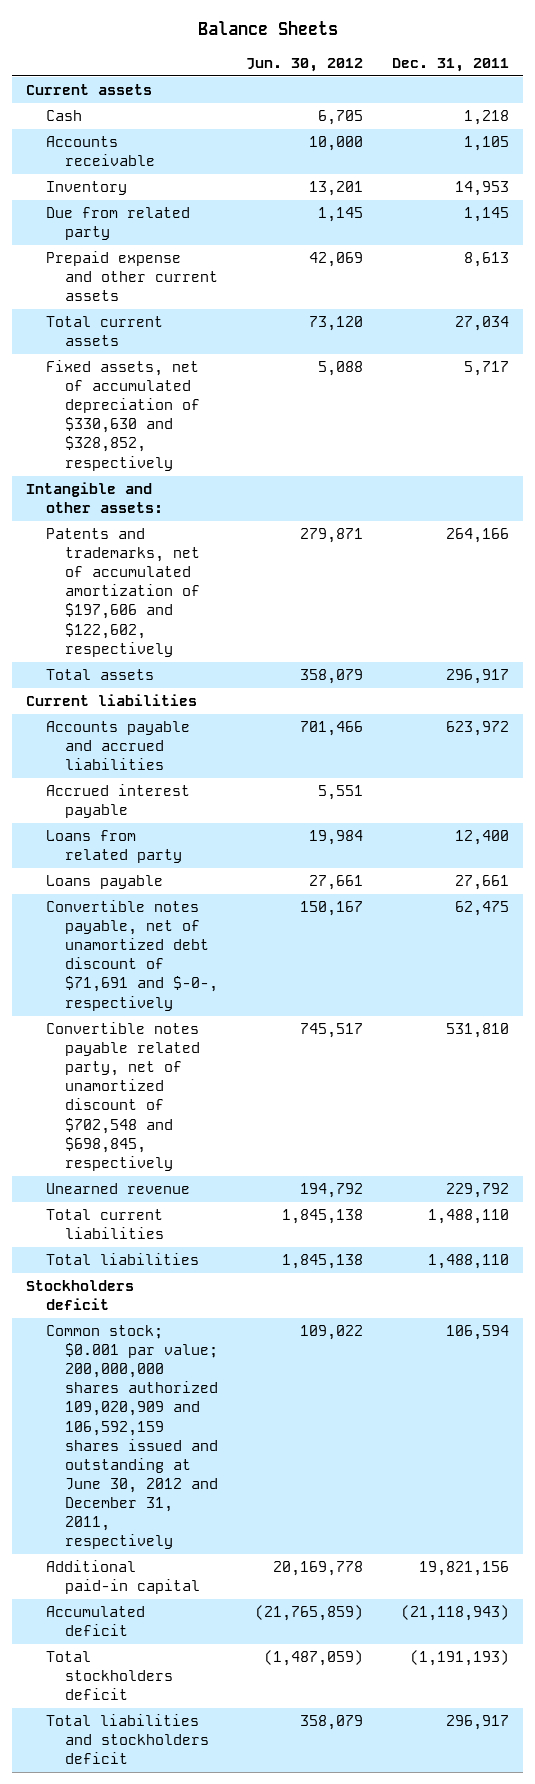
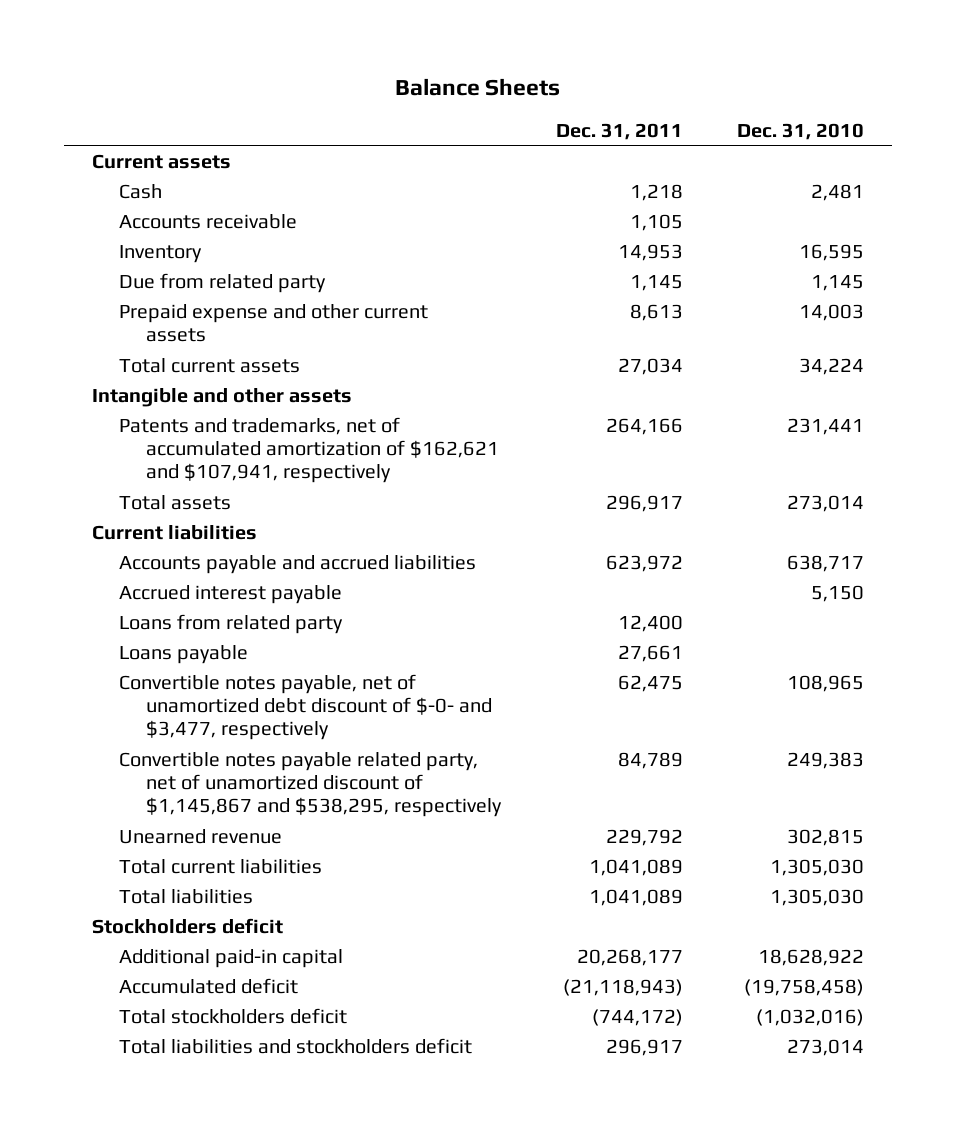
- | Jun. 30, 2012 | Dec. 31, 2011
+ | Dec. 31, 2011 | Dec. 31, 2010
- Fixed assets, net of accumulated depreciation of $330,630 and $328,852, respectively | 5,088 | 5,717
- Intangible and other assets:
- Patents and trademarks, net of accumulated amortization of $197,606 and $122,602, respectively | 279,871 | 264,166
+ Intangible and other assets
+ Patents and trademarks, net of accumulated amortization of $162,621 and $107,941, respectively | 264,166 | 231,441
- Convertible notes payable, net of unamortized debt discount of $71,691 and $-0-, respectively | 150,167 | 62,475
- Convertible notes payable related party, net of unamortized discount of $702,548 and $698,845, respectively | 745,517 | 531,810
+ Convertible notes payable, net of unamortized debt discount of $-0- and $3,477, respectively | 62,475 | 108,965
+ Convertible notes payable related party, net of unamortized discount of $1,145,867 and $538,295, respectively | 84,789 | 249,383
- Total current liabilities | 1,845,138 | 1,488,110
- Total liabilities | 1,845,138 | 1,488,110
+ Total current liabilities | 1,041,089 | 1,305,030
+ Total liabilities | 1,041,089 | 1,305,030
- Common stock; $0.001 par value; 200,000,000 shares authorized 109,020,909 and 106,592,159 shares issued and outstanding at June 30, 2012 and December 31, 2011, respectively | 109,022 | 106,594
- Additional paid-in capital | 20,169,778 | 19,821,156
+ Additional paid-in capital | 20,268,177 | 18,628,922
- Total stockholders deficit | (1,487,059) | (1,191,193)
+ Total stockholders deficit | (744,172) | (1,032,016)

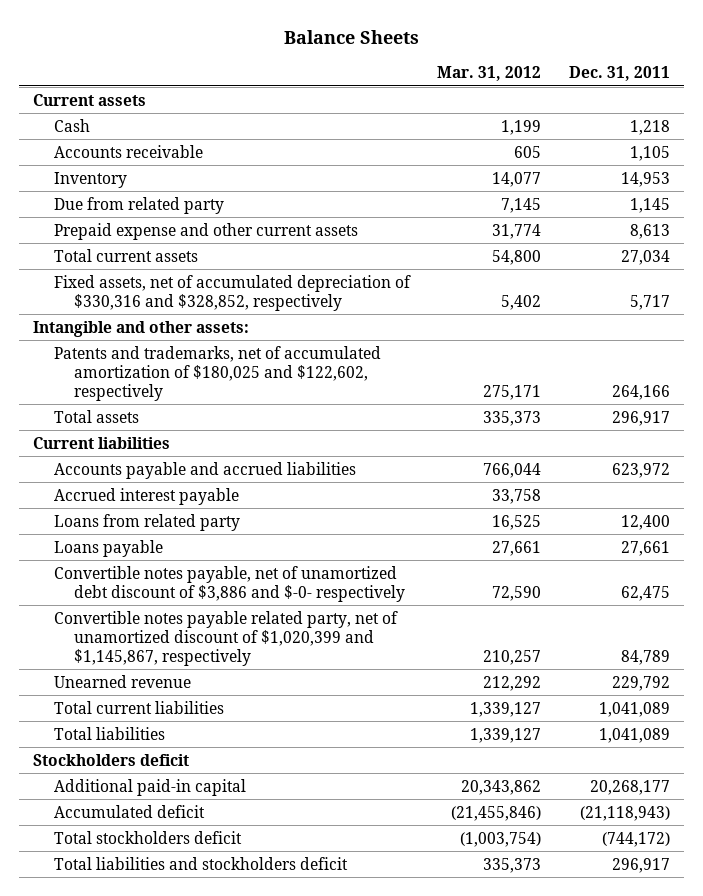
- | Dec. 31, 2011 | Dec. 31, 2010
+ | Mar. 31, 2012 | Dec. 31, 2011
- Intangible and other assets
- Patents and trademarks, net of accumulated amortization of $162,621 and $107,941, respectively | 264,166 | 231,441
+ Fixed assets, net of accumulated depreciation of $330,316 and $328,852, respectively | 5,402 | 5,717
+ Intangible and other assets:
+ Patents and trademarks, net of accumulated amortization of $180,025 and $122,602, respectively | 275,171 | 264,166
- Convertible notes payable, net of unamortized debt discount of $-0- and $3,477, respectively | 62,475 | 108,965
- Convertible notes payable related party, net of unamortized discount of $1,145,867 and $538,295, respectively | 84,789 | 249,383
+ Convertible notes payable, net of unamortized debt discount of $3,886 and $-0- respectively | 72,590 | 62,475
+ Convertible notes payable related party, net of unamortized discount of $1,020,399 and $1,145,867, respectively | 210,257 | 84,789

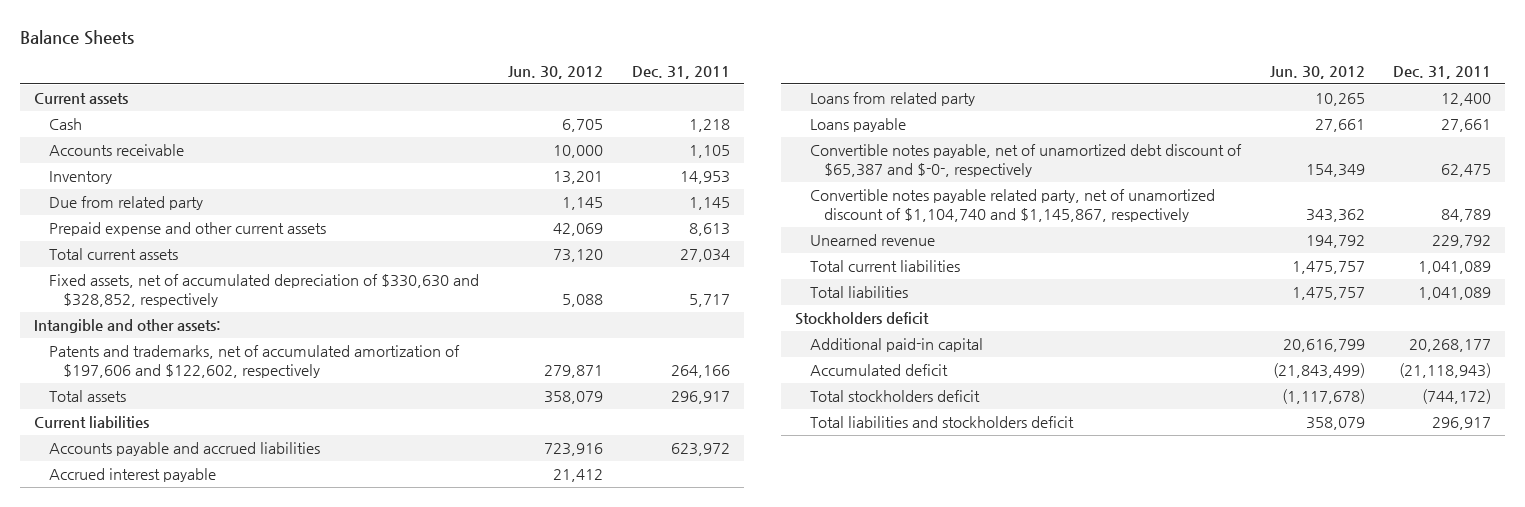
- | Mar. 31, 2012 | Dec. 31, 2011
+ | Jun. 30, 2012 | Dec. 31, 2011
- Fixed assets, net of accumulated depreciation of $330,316 and $328,852, respectively | 5,402 | 5,717
+ Fixed assets, net of accumulated depreciation of $330,630 and $328,852, respectively | 5,088 | 5,717
- Patents and trademarks, net of accumulated amortization of $180,025 and $122,602, respectively | 275,171 | 264,166
+ Patents and trademarks, net of accumulated amortization of $197,606 and $122,602, respectively | 279,871 | 264,166
- Convertible notes payable, net of unamortized debt discount of $3,886 and $-0- respectively | 72,590 | 62,475
- Convertible notes payable related party, net of unamortized discount of $1,020,399 and $1,145,867, respectively | 210,257 | 84,789
+ Convertible notes payable, net of unamortized debt discount of $65,387 and $-0-, respectively | 154,349 | 62,475
+ Convertible notes payable related party, net of unamortized discount of $1,104,740 and $1,145,867, respectively | 343,362 | 84,789

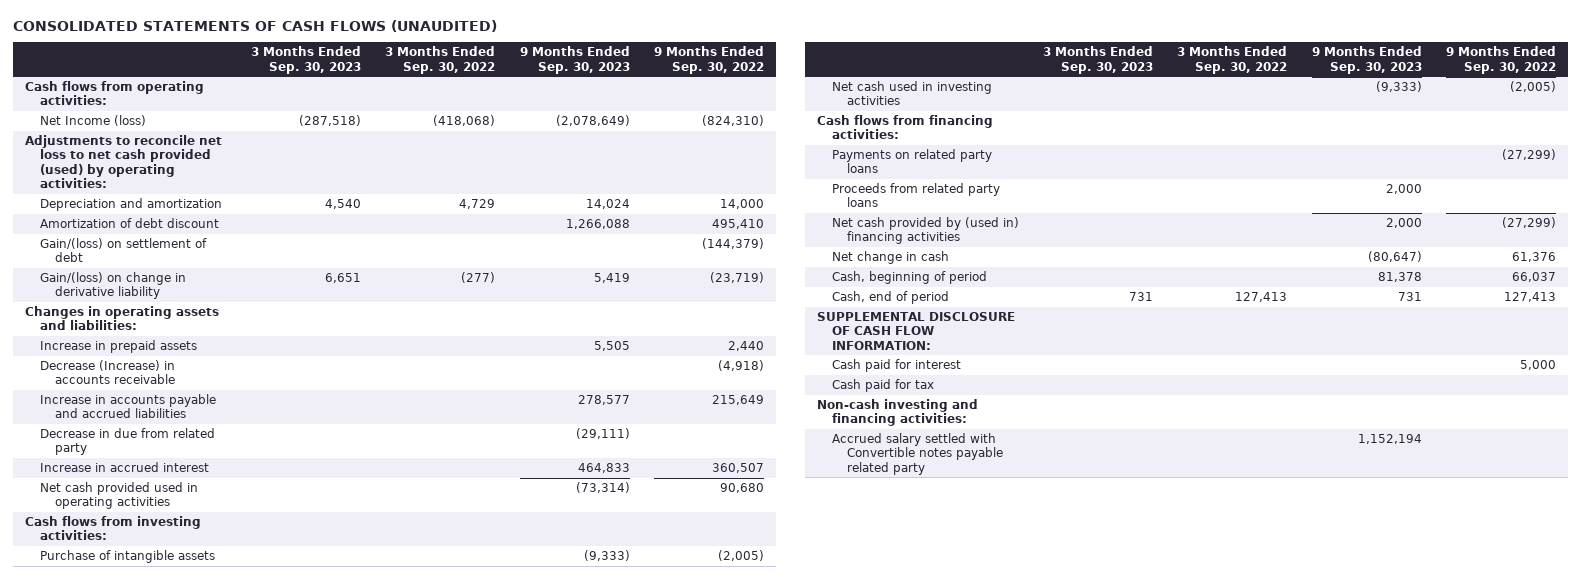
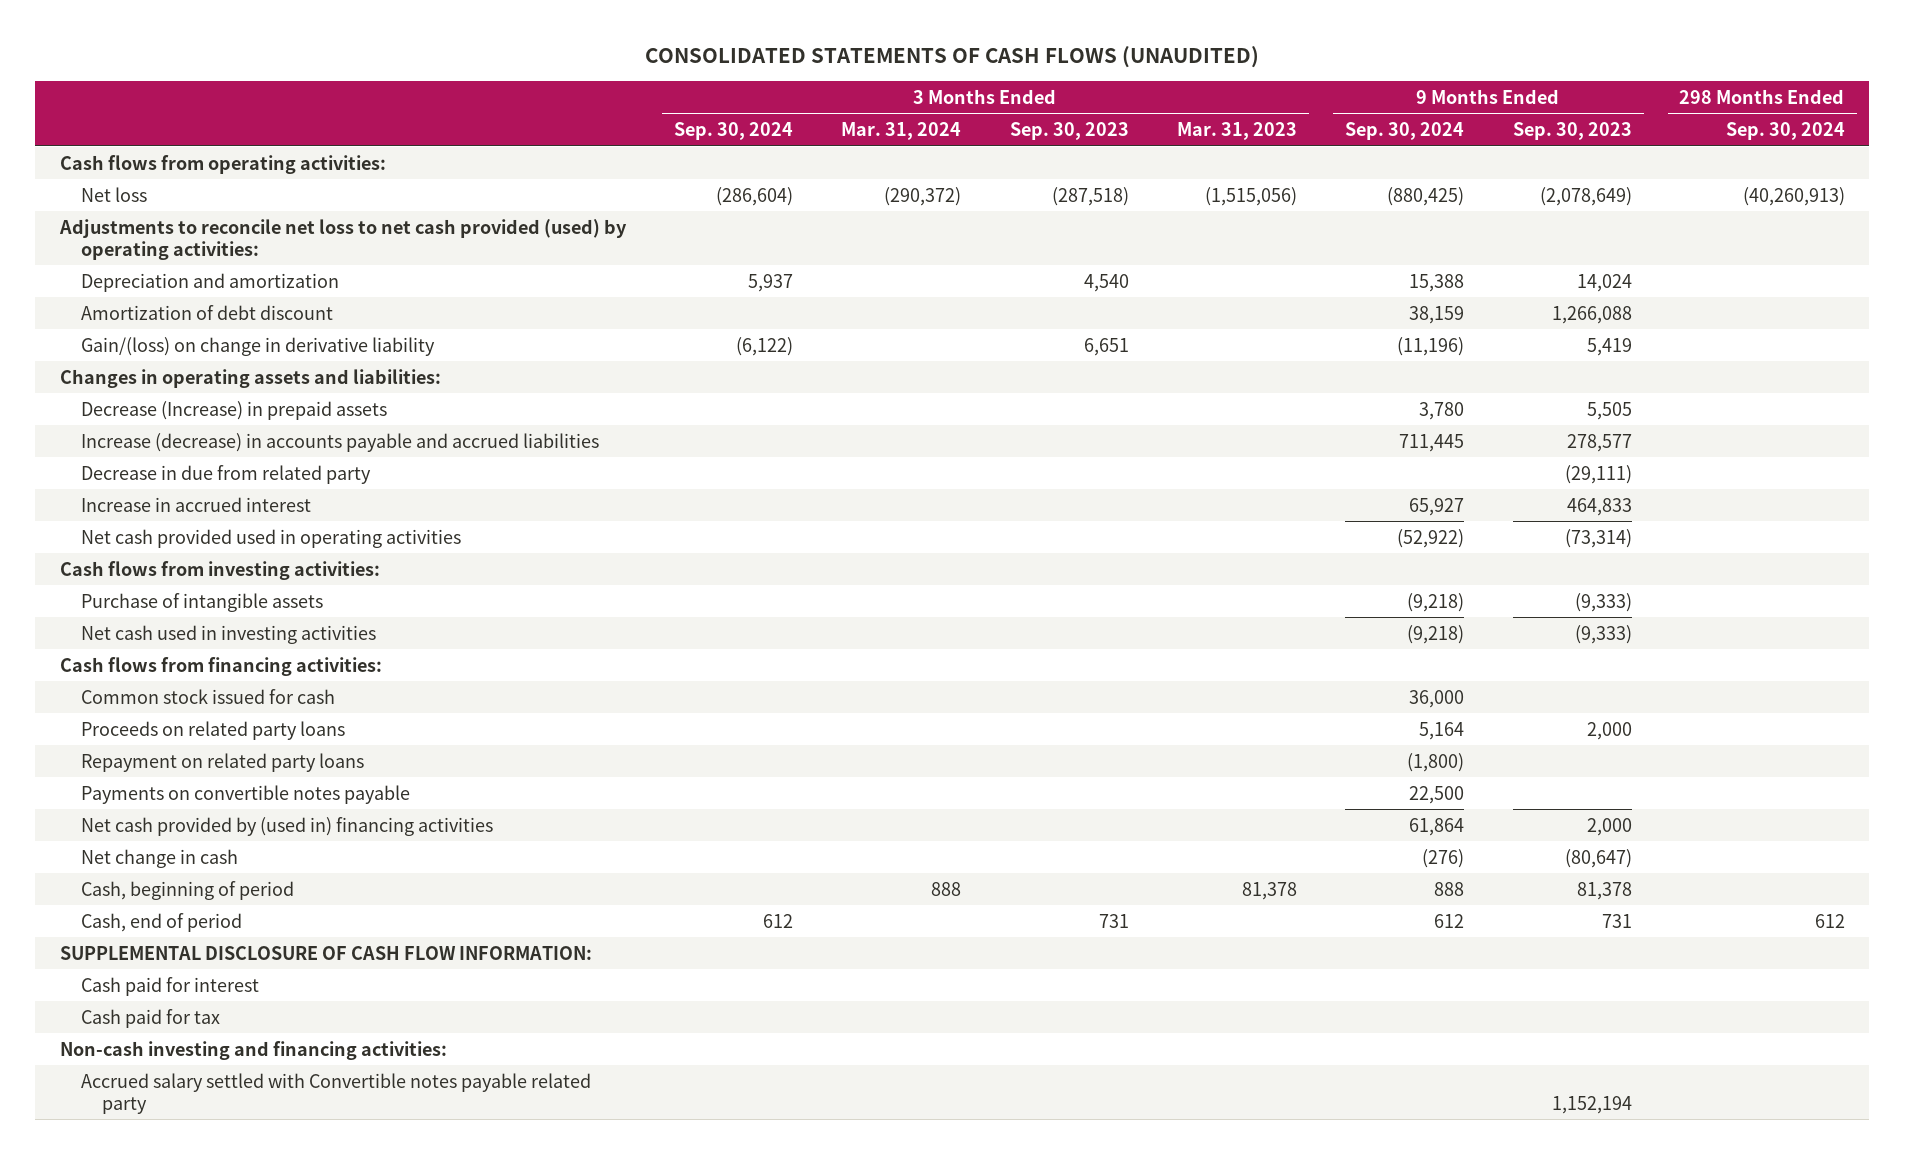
- | 3 Months Ended Sep. 30, 2023 | 3 Months Ended Sep. 30, 2022 | 9 Months Ended Sep. 30, 2023 | 9 Months Ended Sep. 30, 2022
+ | 3 Months Ended Sep. 30, 2024 | 3 Months Ended Mar. 31, 2024 | 3 Months Ended Sep. 30, 2023 | 3 Months Ended Mar. 31, 2023 | 9 Months Ended Sep. 30, 2024 | 9 Months Ended Sep. 30, 2023 | 298 Months Ended Sep. 30, 2024
- Net Income (loss) | (287,518) | (418,068) | (2,078,649) | (824,310)
+ Net loss | (286,604) | (290,372) | (287,518) | (1,515,056) | (880,425) | (2,078,649) | (40,260,913)
- Gain/(loss) on settlement of debt | | | | (144,379)
- Increase in prepaid assets | | | 5,505 | 2,440
- Decrease (Increase) in accounts receivable | | | | (4,918)
- Increase in accounts payable and accrued liabilities | | | 278,577 | 215,649
+ Decrease (Increase) in prepaid assets | | | | | 3,780 | 5,505 |
+ Increase (decrease) in accounts payable and accrued liabilities | | | | | 711,445 | 278,577 |
- Payments on related party loans | | | | (27,299)
- Proceeds from related party loans | | | 2,000 |
+ Common stock issued for cash | | | | | 36,000 | |
+ Proceeds on related party loans | | | | | 5,164 | 2,000 |
+ Repayment on related party loans | | | | | (1,800) | |
+ Payments on convertible notes payable | | | | | 22,500 | |

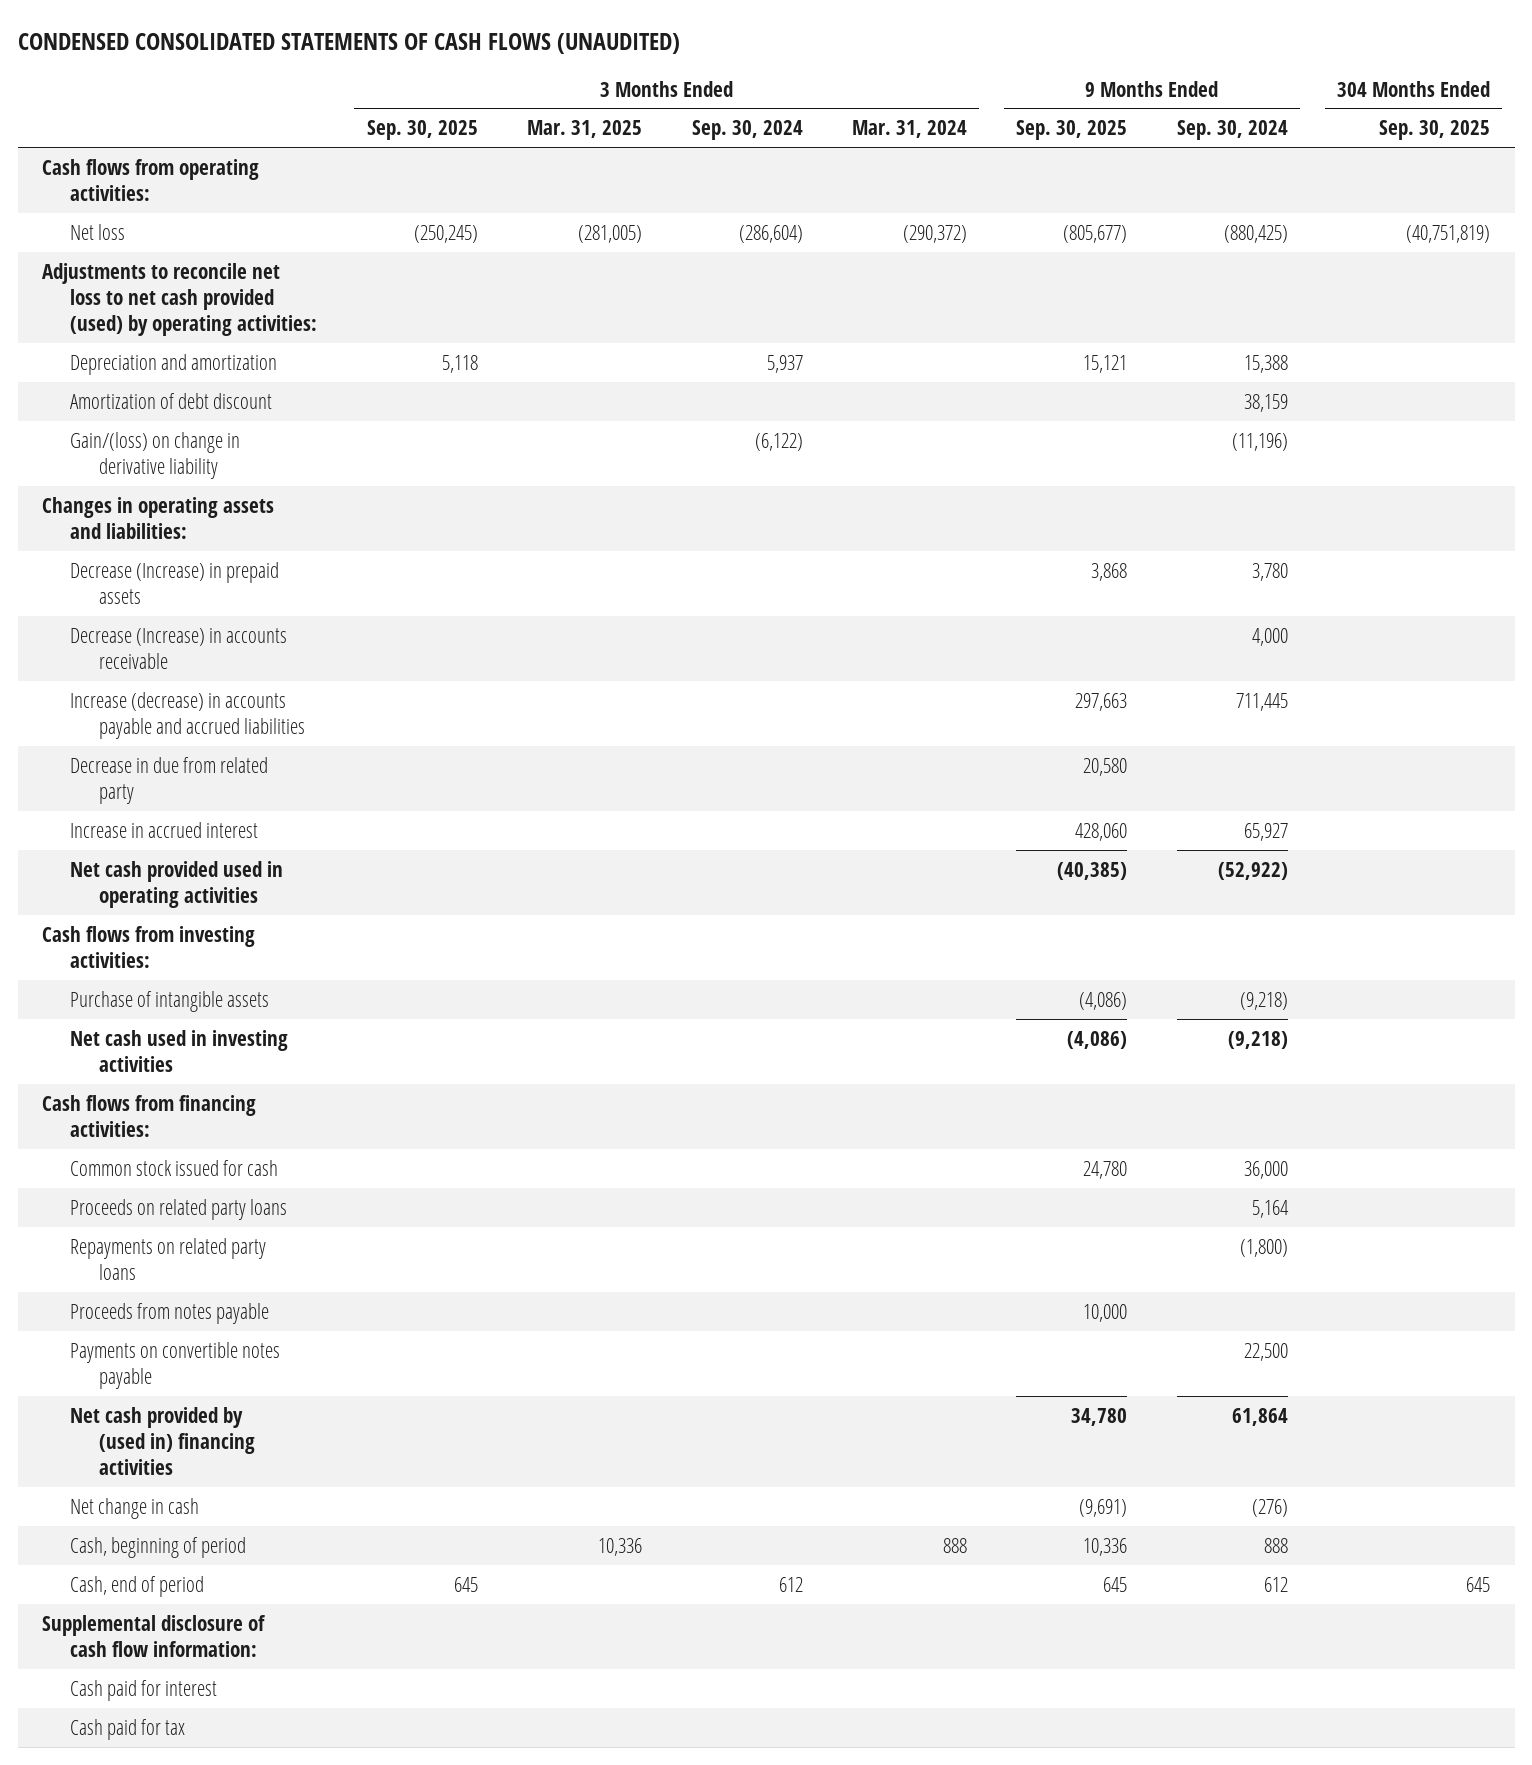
- CONSOLIDATED STATEMENTS OF CASH FLOWS (UNAUDITED)
+ CONDENSED CONSOLIDATED STATEMENTS OF CASH FLOWS (UNAUDITED)
- | 3 Months Ended Sep. 30, 2024 | 3 Months Ended Mar. 31, 2024 | 3 Months Ended Sep. 30, 2023 | 3 Months Ended Mar. 31, 2023 | 9 Months Ended Sep. 30, 2024 | 9 Months Ended Sep. 30, 2023 | 298 Months Ended Sep. 30, 2024
+ | 3 Months Ended Sep. 30, 2025 | 3 Months Ended Mar. 31, 2025 | 3 Months Ended Sep. 30, 2024 | 3 Months Ended Mar. 31, 2024 | 9 Months Ended Sep. 30, 2025 | 9 Months Ended Sep. 30, 2024 | 304 Months Ended Sep. 30, 2025
+ Decrease (Increase) in accounts receivable | | | | | | 4,000 |
- Repayment on related party loans | | | | | (1,800) | |
+ Repayments on related party loans | | | | | | (1,800) |
+ Proceeds from notes payable | | | | | 10,000 | |
- SUPPLEMENTAL DISCLOSURE OF CASH FLOW INFORMATION:
+ Supplemental disclosure of cash flow information:
- Non-cash investing and financing activities:
- Accrued salary settled with Convertible notes payable related party | | | | | | 1,152,194 |

